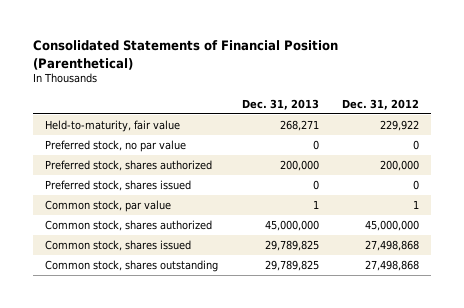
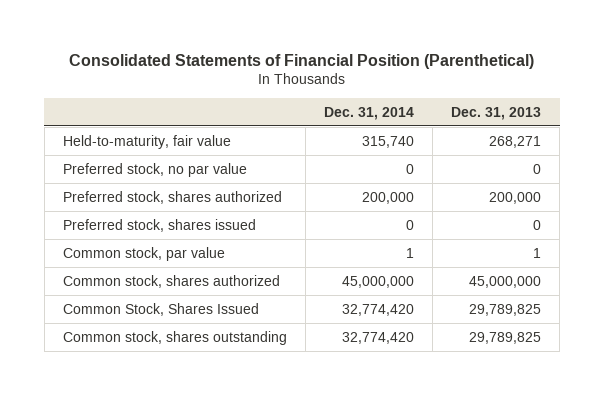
- | Dec. 31, 2013 | Dec. 31, 2012
+ | Dec. 31, 2014 | Dec. 31, 2013
- Common stock, shares issued | 29,789,825 | 27,498,868
+ Common Stock, Shares Issued | 32,774,420 | 29,789,825

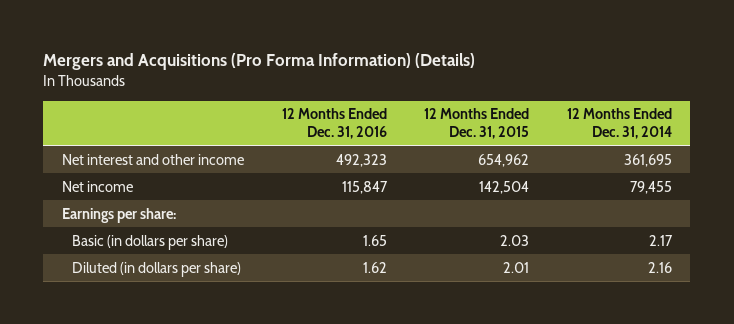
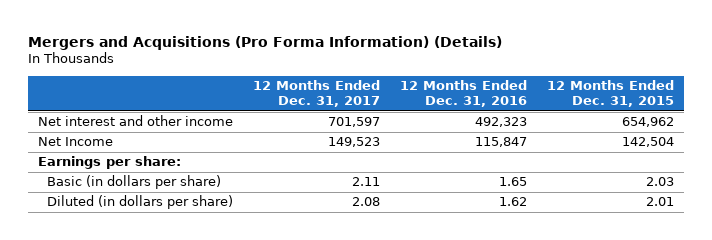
- | 12 Months Ended Dec. 31, 2016 | 12 Months Ended Dec. 31, 2015 | 12 Months Ended Dec. 31, 2014
+ | 12 Months Ended Dec. 31, 2017 | 12 Months Ended Dec. 31, 2016 | 12 Months Ended Dec. 31, 2015
- Net income | 115,847 | 142,504 | 79,455
+ Net Income | 149,523 | 115,847 | 142,504

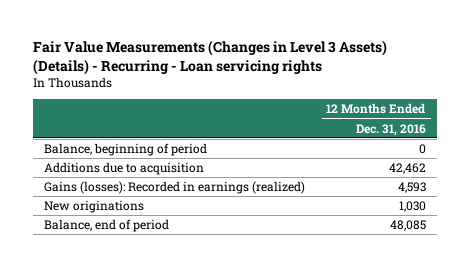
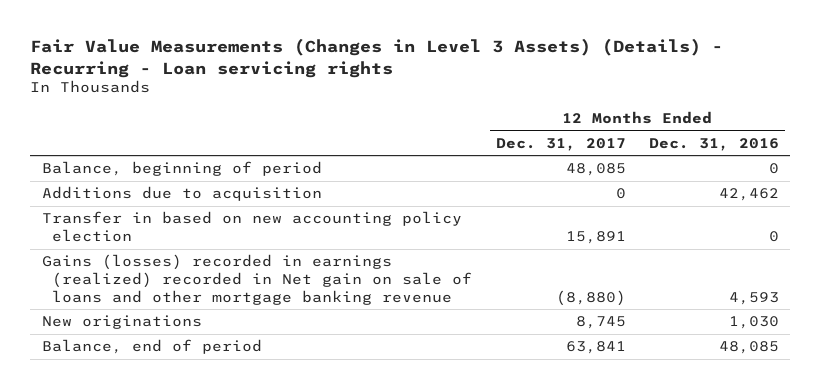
- | 12 Months Ended Dec. 31, 2016
+ | 12 Months Ended Dec. 31, 2017 | 12 Months Ended Dec. 31, 2016
- Gains (losses): Recorded in earnings (realized) | 4,593
+ Transfer in based on new accounting policy election | 15,891 | 0
+ Gains (losses) recorded in earnings (realized) recorded in Net gain on sale of loans and other mortgage banking revenue | (8,880) | 4,593

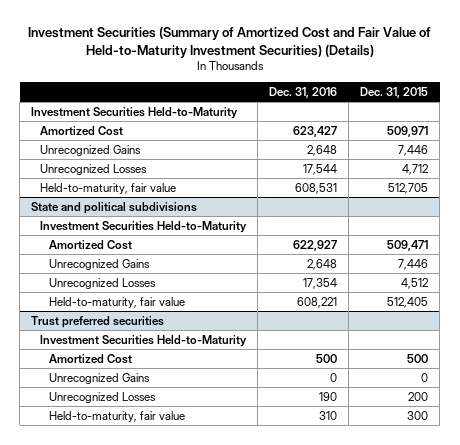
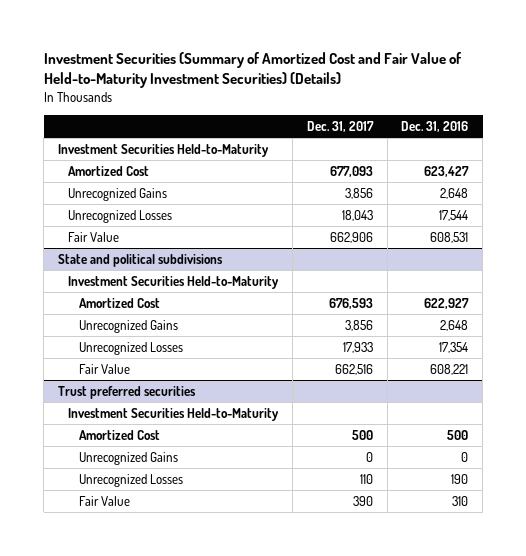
- | Dec. 31, 2016 | Dec. 31, 2015
+ | Dec. 31, 2017 | Dec. 31, 2016
- Held-to-maturity, fair value | 608,531 | 512,705
+ Fair Value | 662,906 | 608,531
@ State and political subdivisions
- Held-to-maturity, fair value | 608,221 | 512,405
+ Fair Value | 662,516 | 608,221
@ Trust preferred securities
- Held-to-maturity, fair value | 310 | 300
+ Fair Value | 390 | 310

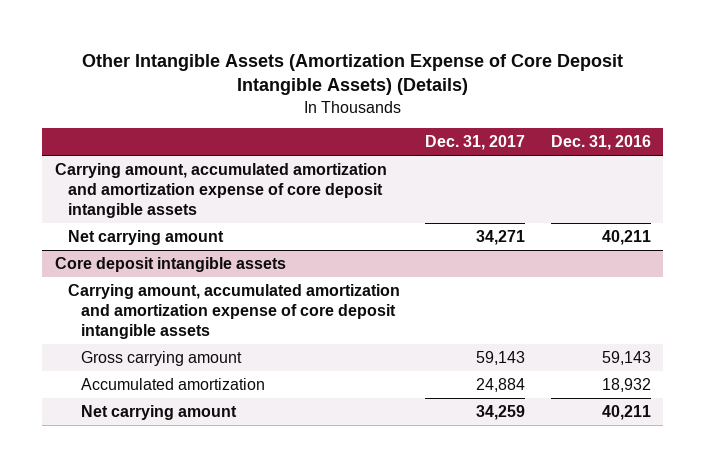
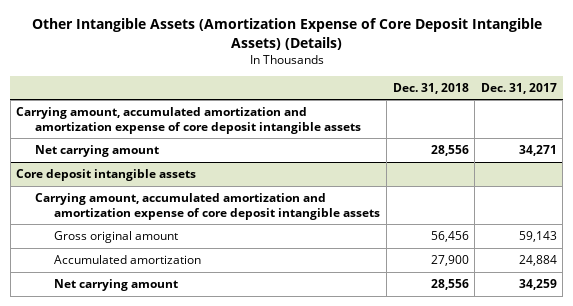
- | Dec. 31, 2017 | Dec. 31, 2016
+ | Dec. 31, 2018 | Dec. 31, 2017
@ Core deposit intangible assets
- Gross carrying amount | 59,143 | 59,143
+ Gross original amount | 56,456 | 59,143

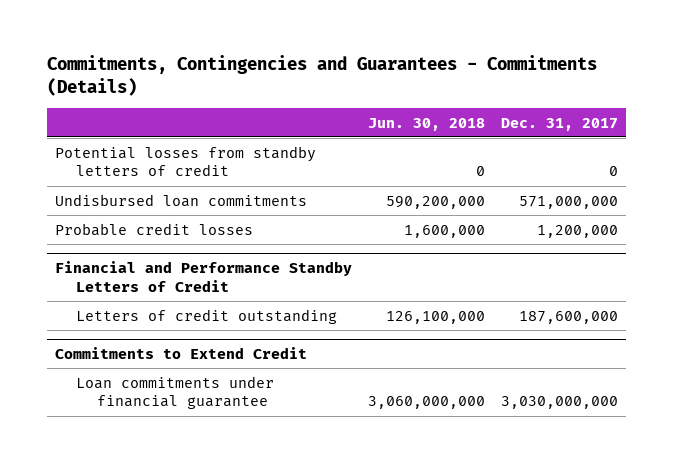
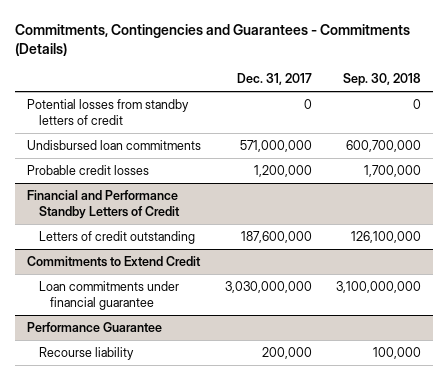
- | Jun. 30, 2018 | Dec. 31, 2017
+ | Dec. 31, 2017 | Sep. 30, 2018
+ Performance Guarantee
+ Recourse liability | 200,000 | 100,000

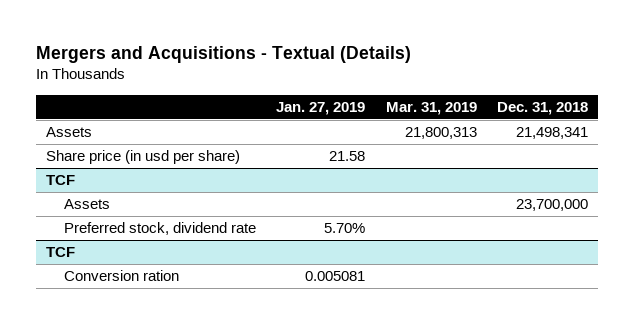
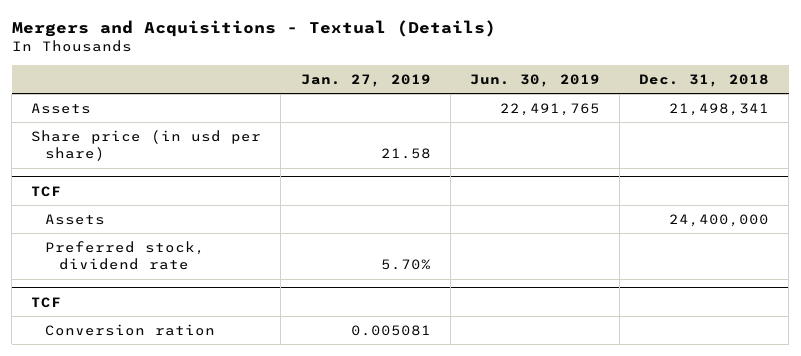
- | Jan. 27, 2019 | Mar. 31, 2019 | Dec. 31, 2018
+ | Jan. 27, 2019 | Jun. 30, 2019 | Dec. 31, 2018
@ TCF
- Assets | | | 23,700,000
+ Assets | | | 24,400,000

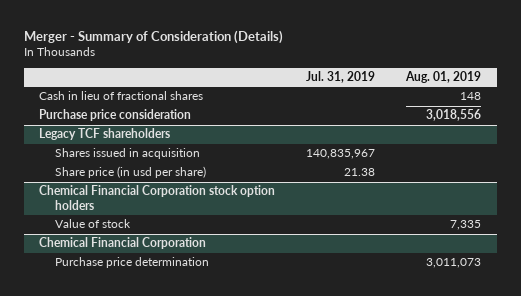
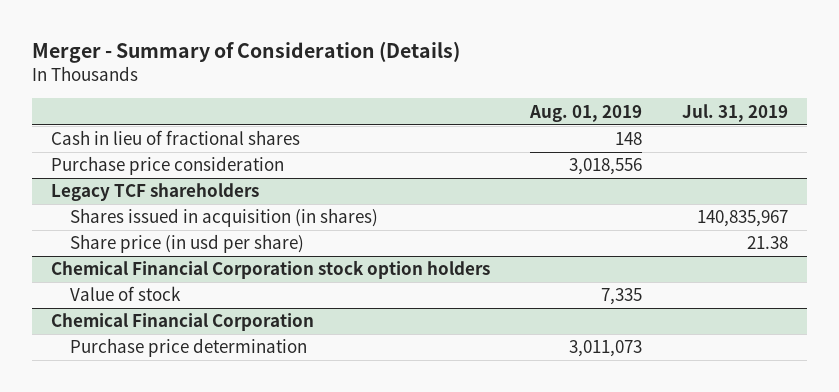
- | Jul. 31, 2019 | Aug. 01, 2019
+ | Aug. 01, 2019 | Jul. 31, 2019
@ Legacy TCF shareholders
- Shares issued in acquisition | 140,835,967 |
+ Shares issued in acquisition (in shares) | | 140,835,967

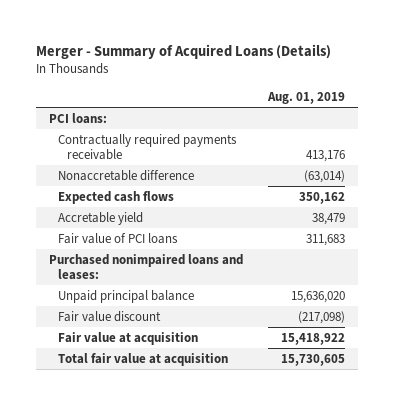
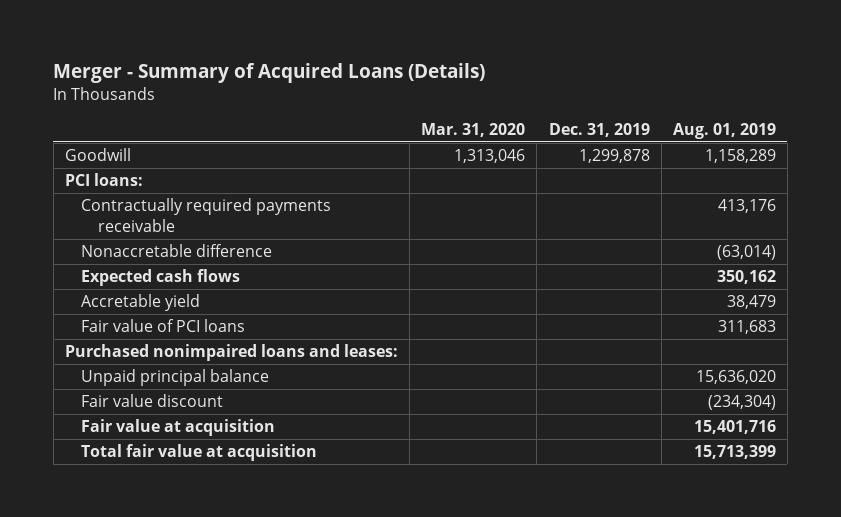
- | Aug. 01, 2019
+ | Mar. 31, 2020 | Dec. 31, 2019 | Aug. 01, 2019
+ Goodwill | 1,313,046 | 1,299,878 | 1,158,289
- Fair value discount | (217,098)
- Fair value at acquisition | 15,418,922
- Total fair value at acquisition | 15,730,605
+ Fair value discount | | | (234,304)
+ Fair value at acquisition | | | 15,401,716
+ Total fair value at acquisition | | | 15,713,399

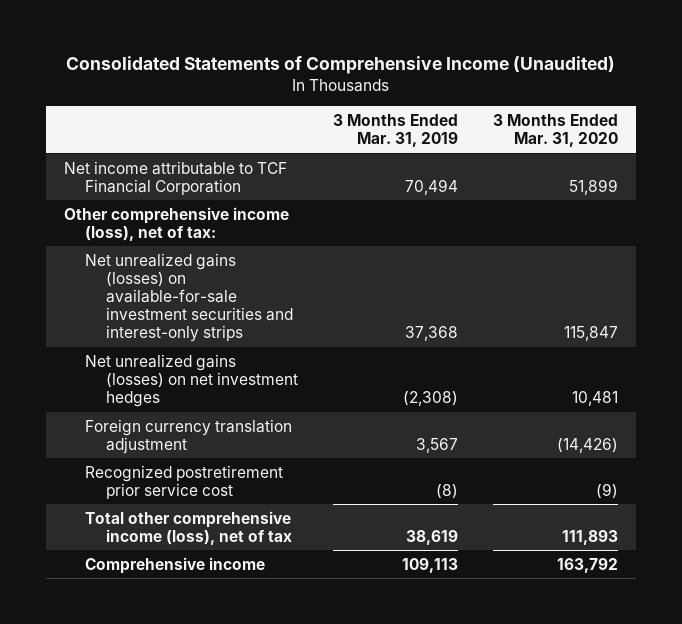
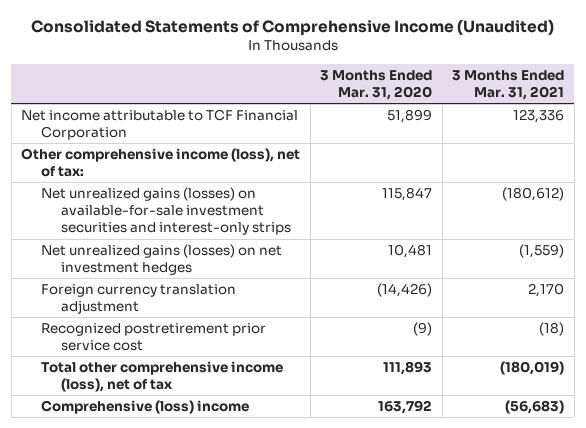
- | 3 Months Ended Mar. 31, 2019 | 3 Months Ended Mar. 31, 2020
+ | 3 Months Ended Mar. 31, 2020 | 3 Months Ended Mar. 31, 2021
- Comprehensive income | 109,113 | 163,792
+ Comprehensive (loss) income | 163,792 | (56,683)

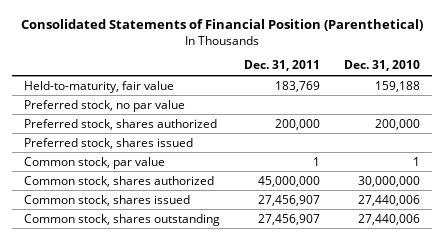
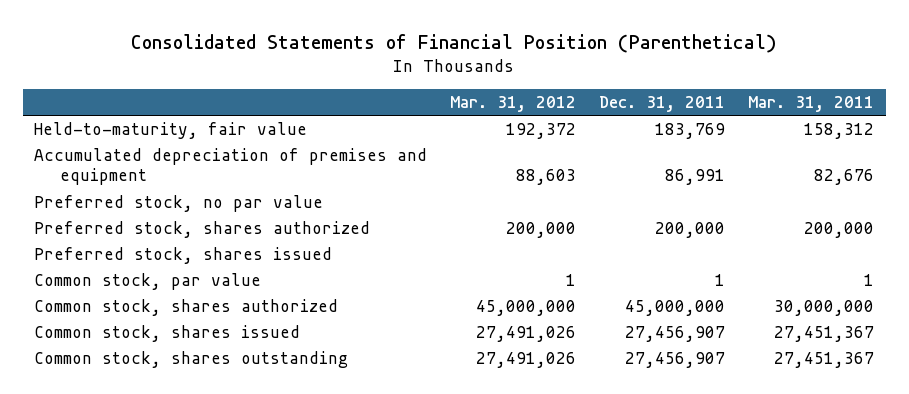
- | Dec. 31, 2011 | Dec. 31, 2010
+ | Mar. 31, 2012 | Dec. 31, 2011 | Mar. 31, 2011
+ Accumulated depreciation of premises and equipment | 88,603 | 86,991 | 82,676

